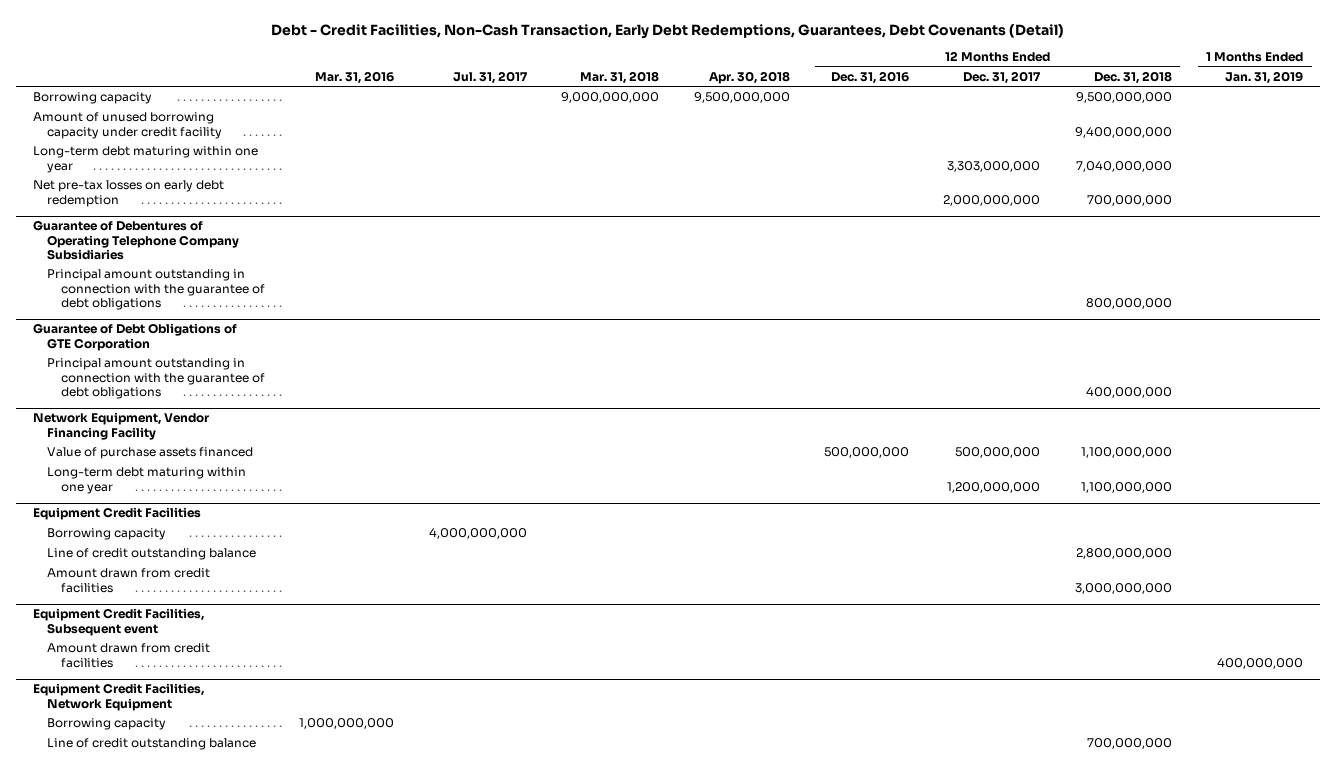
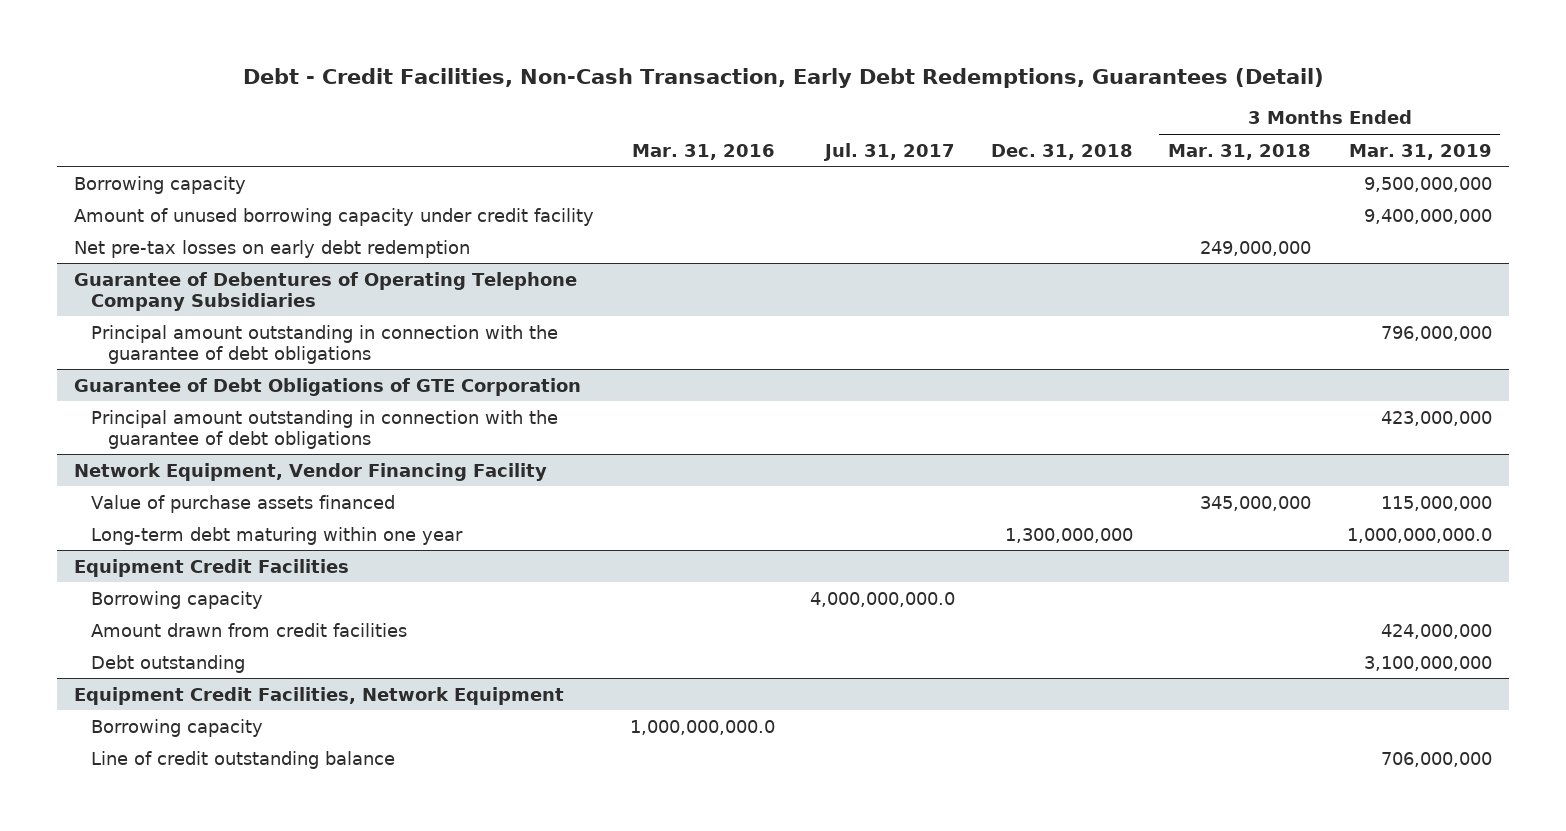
- Debt - Credit Facilities, Non-Cash Transaction, Early Debt Redemptions, Guarantees, Debt Covenants (Detail)
+ Debt - Credit Facilities, Non-Cash Transaction, Early Debt Redemptions, Guarantees (Detail)
- | Mar. 31, 2016 | Jul. 31, 2017 | Mar. 31, 2018 | Apr. 30, 2018 | 12 Months Ended Dec. 31, 2016 | 12 Months Ended Dec. 31, 2017 | 12 Months Ended Dec. 31, 2018 | 1 Months Ended Jan. 31, 2019
+ | Mar. 31, 2016 | Jul. 31, 2017 | Dec. 31, 2018 | 3 Months Ended Mar. 31, 2018 | 3 Months Ended Mar. 31, 2019
- Long-term debt maturing within one year | | | | | | 3,303,000,000 | 7,040,000,000 |
@ Equipment Credit Facilities
- Borrowing capacity | | 4,000,000,000 | | | | | |
- Line of credit outstanding balance | | | | | | | 2,800,000,000 |
+ Borrowing capacity | | 4,000,000,000.0 | | |
- Equipment Credit Facilities, Subsequent event
- Amount drawn from credit facilities | | | | | | | | 400,000,000
@ Equipment Credit Facilities
+ Debt outstanding | | | | | 3,100,000,000
@ Equipment Credit Facilities, Network Equipment
- Borrowing capacity | 1,000,000,000 | | | | | | |
+ Borrowing capacity | 1,000,000,000.0 | | | |

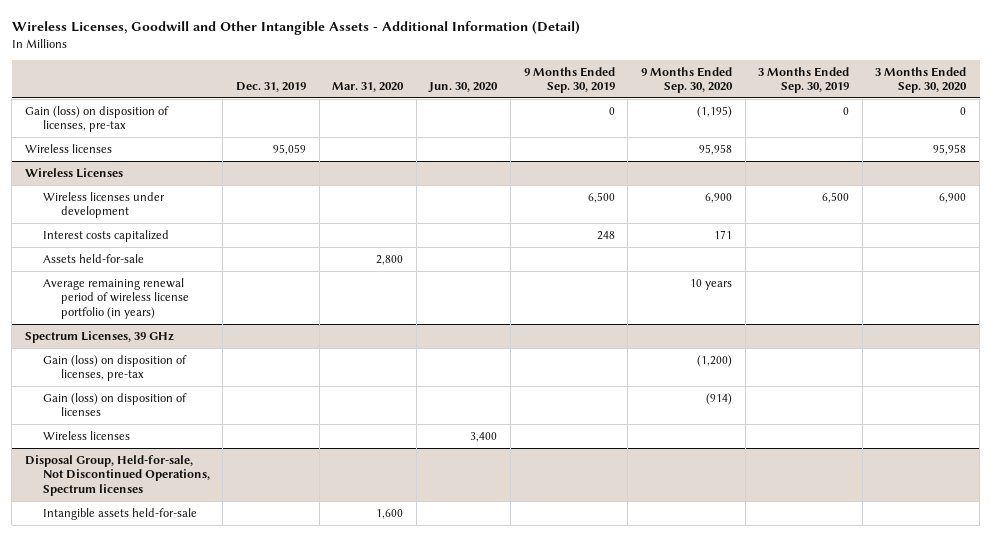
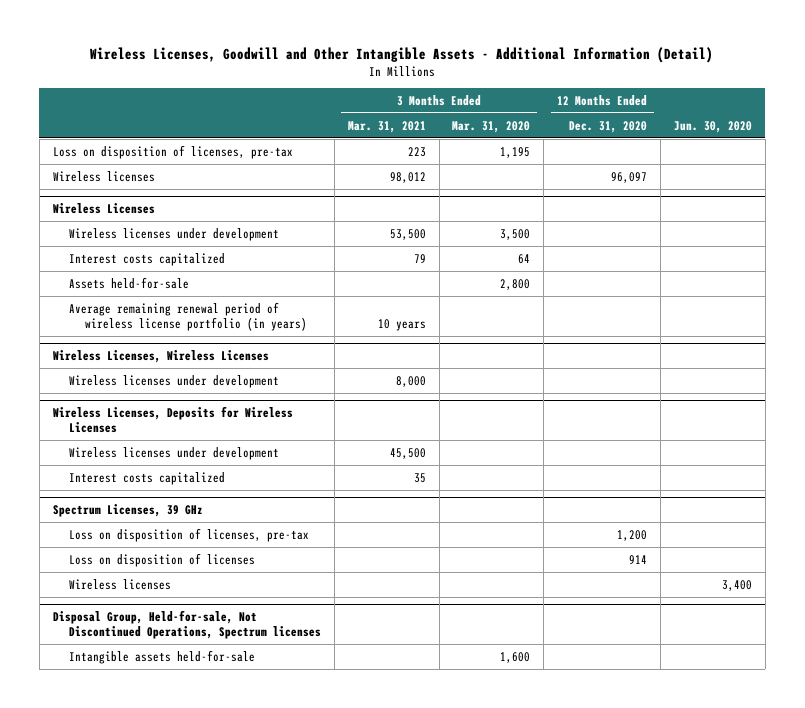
- | Dec. 31, 2019 | Mar. 31, 2020 | Jun. 30, 2020 | 9 Months Ended Sep. 30, 2019 | 9 Months Ended Sep. 30, 2020 | 3 Months Ended Sep. 30, 2019 | 3 Months Ended Sep. 30, 2020
+ | 3 Months Ended Mar. 31, 2021 | 3 Months Ended Mar. 31, 2020 | 12 Months Ended Dec. 31, 2020 | Jun. 30, 2020
- Gain (loss) on disposition of licenses, pre-tax | | | | 0 | (1,195) | 0 | 0
+ Loss on disposition of licenses, pre-tax | 223 | 1,195 | |
+ Wireless Licenses, Wireless Licenses
+ Wireless licenses under development | 8,000 | | |
+ Wireless Licenses, Deposits for Wireless Licenses
+ Wireless licenses under development | 45,500 | | |
+ Interest costs capitalized | 35 | | |
@ Spectrum Licenses, 39 GHz
- Gain (loss) on disposition of licenses, pre-tax | | | | | (1,200) | |
- Gain (loss) on disposition of licenses | | | | | (914) | |
+ Loss on disposition of licenses, pre-tax | | | 1,200 |
+ Loss on disposition of licenses | | | 914 |

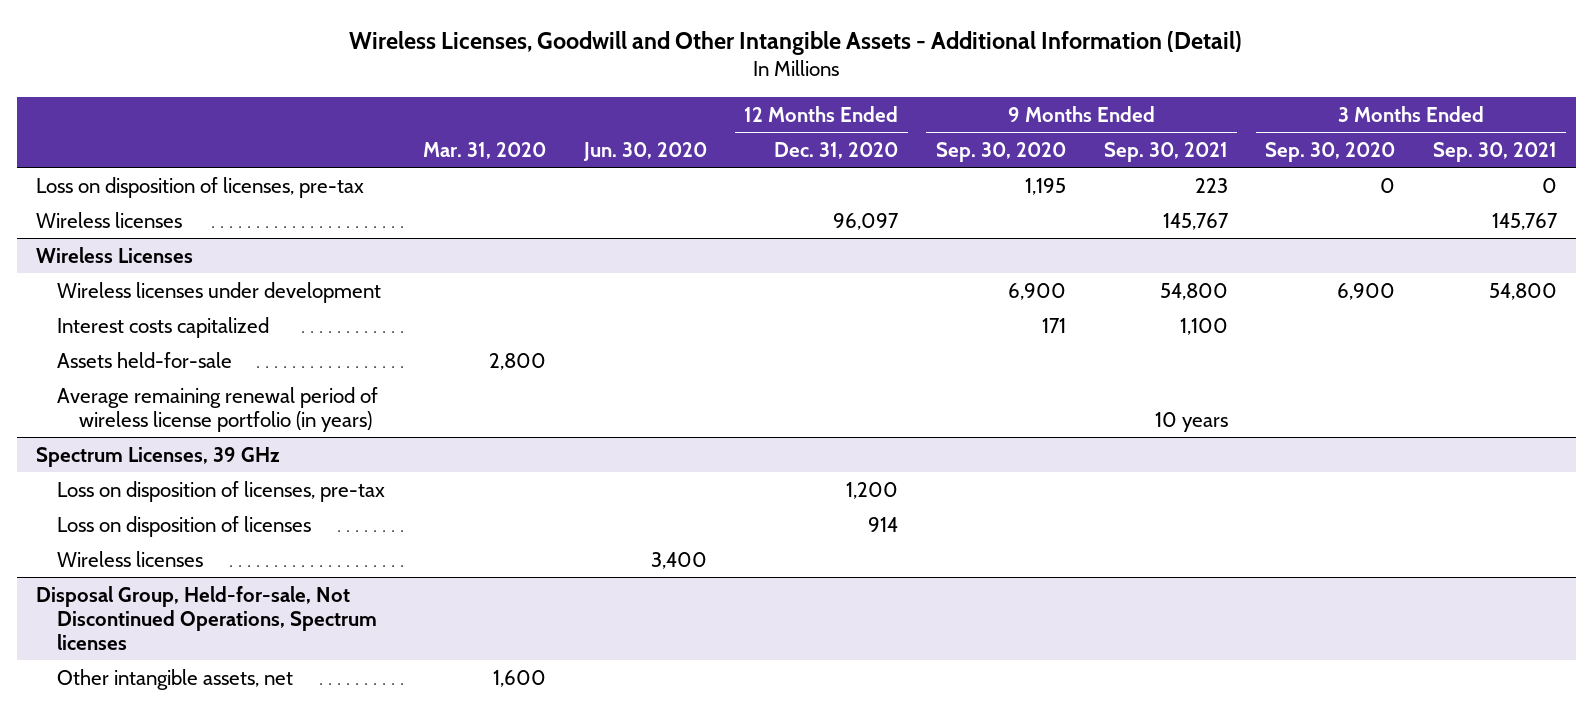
- | 3 Months Ended Mar. 31, 2021 | 3 Months Ended Mar. 31, 2020 | 12 Months Ended Dec. 31, 2020 | Jun. 30, 2020
+ | Mar. 31, 2020 | Jun. 30, 2020 | 12 Months Ended Dec. 31, 2020 | 9 Months Ended Sep. 30, 2020 | 9 Months Ended Sep. 30, 2021 | 3 Months Ended Sep. 30, 2020 | 3 Months Ended Sep. 30, 2021
- Wireless Licenses, Wireless Licenses
- Wireless licenses under development | 8,000 | | |
- Wireless Licenses, Deposits for Wireless Licenses
- Wireless licenses under development | 45,500 | | |
- Interest costs capitalized | 35 | | |
@ Disposal Group, Held-for-sale, Not Discontinued Operations, Spectrum licenses
- Intangible assets held-for-sale | | 1,600 | |
+ Other intangible assets, net | 1,600 | | | | | |

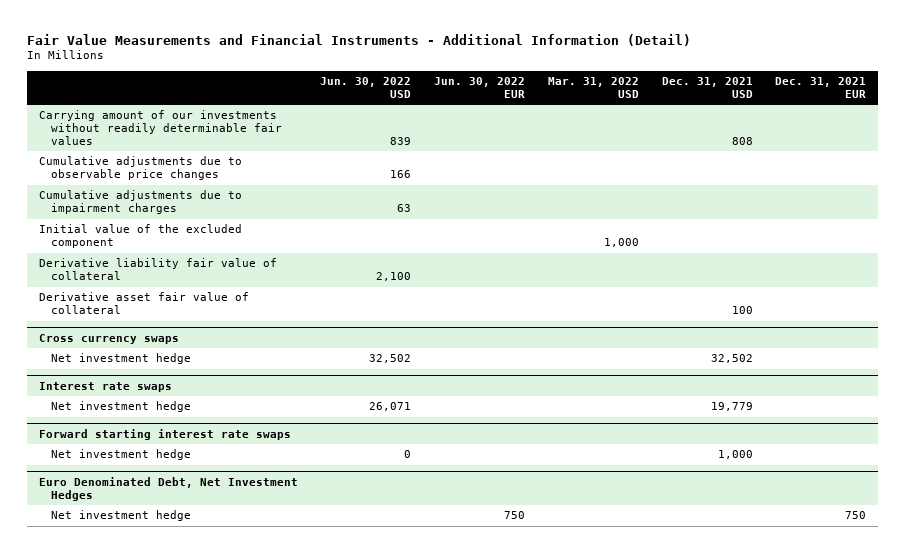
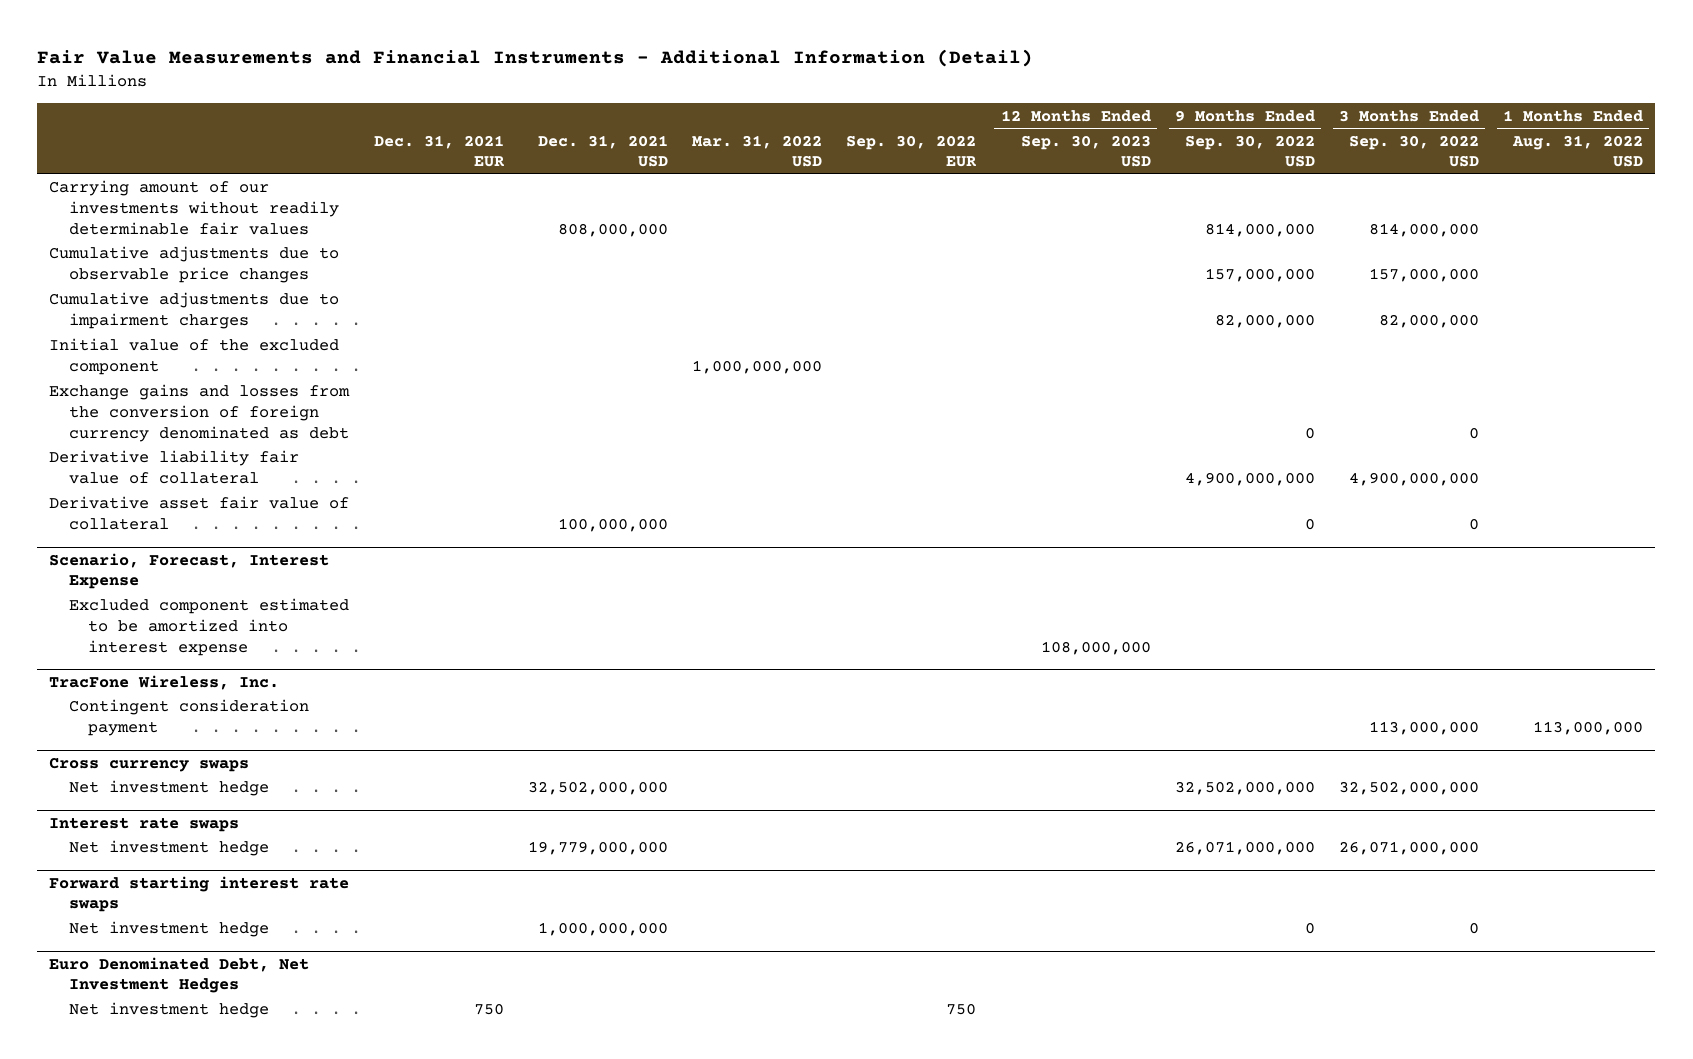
- | Jun. 30, 2022 USD | Jun. 30, 2022 EUR | Mar. 31, 2022 USD | Dec. 31, 2021 USD | Dec. 31, 2021 EUR
+ | Dec. 31, 2021 EUR | Dec. 31, 2021 USD | Mar. 31, 2022 USD | Sep. 30, 2022 EUR | 12 Months Ended Sep. 30, 2023 USD | 9 Months Ended Sep. 30, 2022 USD | 3 Months Ended Sep. 30, 2022 USD | 1 Months Ended Aug. 31, 2022 USD
- Carrying amount of our investments without readily determinable fair values | 839 | | | 808 |
+ Carrying amount of our investments without readily determinable fair values | | 808,000,000 | | | | 814,000,000 | 814,000,000 |
- Initial value of the excluded component | | | 1,000 | |
+ Initial value of the excluded component | | | 1,000,000,000 | | | | |
+ Exchange gains and losses from the conversion of foreign currency denominated as debt | | | | | | 0 | 0 |
- Derivative asset fair value of collateral | | | | 100 |
+ Derivative asset fair value of collateral | | 100,000,000 | | | | 0 | 0 |
+ Scenario, Forecast, Interest Expense
+ Excluded component estimated to be amortized into interest expense | | | | | 108,000,000 | | |
+ TracFone Wireless, Inc.
+ Contingent consideration payment | | | | | | | 113,000,000 | 113,000,000
@ Cross currency swaps
- Net investment hedge | 32,502 | | | 32,502 |
+ Net investment hedge | | 32,502,000,000 | | | | 32,502,000,000 | 32,502,000,000 |
@ Interest rate swaps
- Net investment hedge | 26,071 | | | 19,779 |
+ Net investment hedge | | 19,779,000,000 | | | | 26,071,000,000 | 26,071,000,000 |
@ Forward starting interest rate swaps
- Net investment hedge | 0 | | | 1,000 |
+ Net investment hedge | | 1,000,000,000 | | | | 0 | 0 |

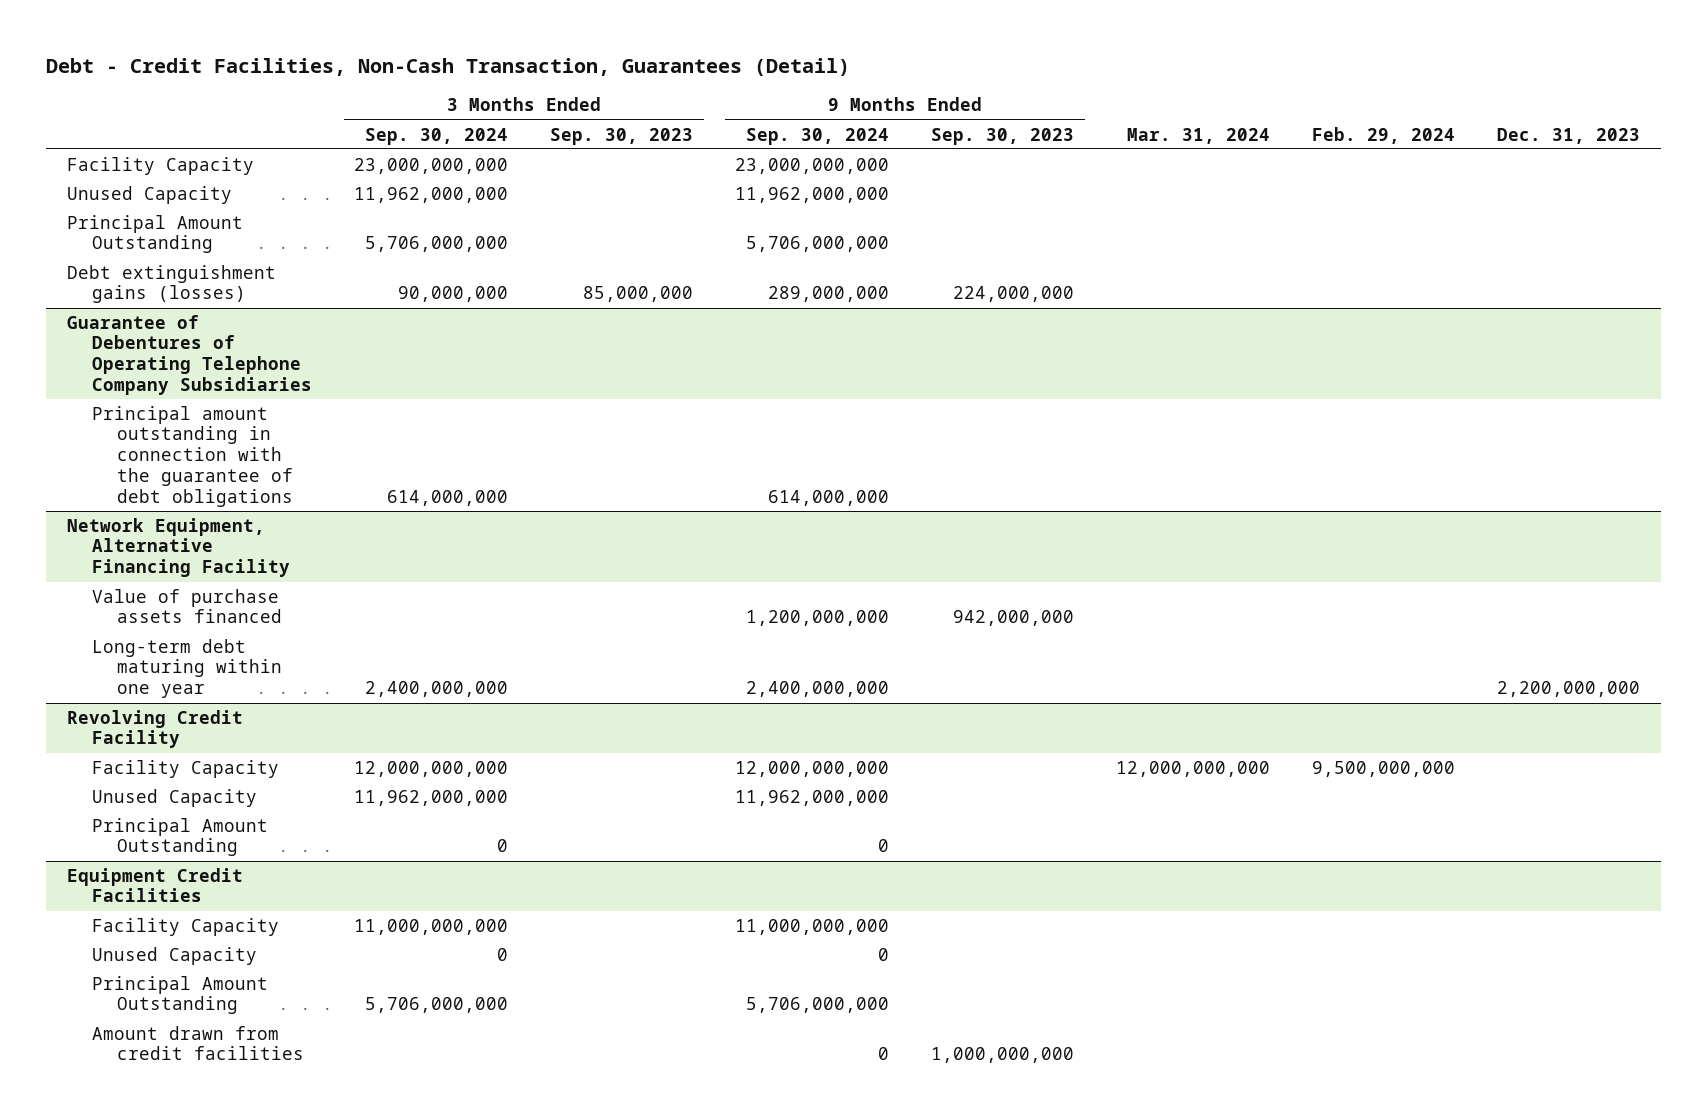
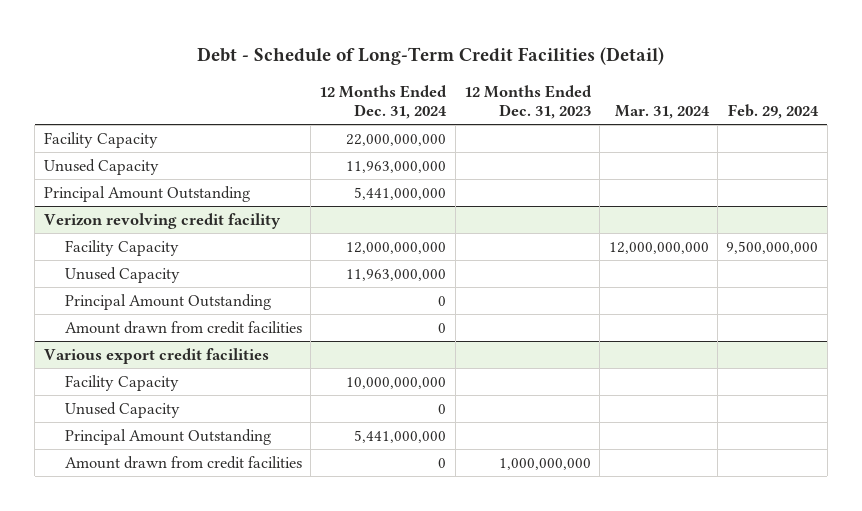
- Debt - Credit Facilities, Non-Cash Transaction, Guarantees (Detail)
+ Debt - Schedule of Long-Term Credit Facilities (Detail)
- | 3 Months Ended Sep. 30, 2024 | 3 Months Ended Sep. 30, 2023 | 9 Months Ended Sep. 30, 2024 | 9 Months Ended Sep. 30, 2023 | Mar. 31, 2024 | Feb. 29, 2024 | Dec. 31, 2023
+ | 12 Months Ended Dec. 31, 2024 | 12 Months Ended Dec. 31, 2023 | Mar. 31, 2024 | Feb. 29, 2024
- Debt extinguishment gains (losses) | 90,000,000 | 85,000,000 | 289,000,000 | 224,000,000 | | |
- Guarantee of Debentures of Operating Telephone Company Subsidiaries
- Principal amount outstanding in connection with the guarantee of debt obligations | 614,000,000 | | 614,000,000 | | | |
- Network Equipment, Alternative Financing Facility
- Value of purchase assets financed | | | 1,200,000,000 | 942,000,000 | | |
- Long-term debt maturing within one year | 2,400,000,000 | | 2,400,000,000 | | | | 2,200,000,000
- Revolving Credit Facility
+ Verizon revolving credit facility
- Equipment Credit Facilities
+ Amount drawn from credit facilities | 0 | | |
+ Various export credit facilities

